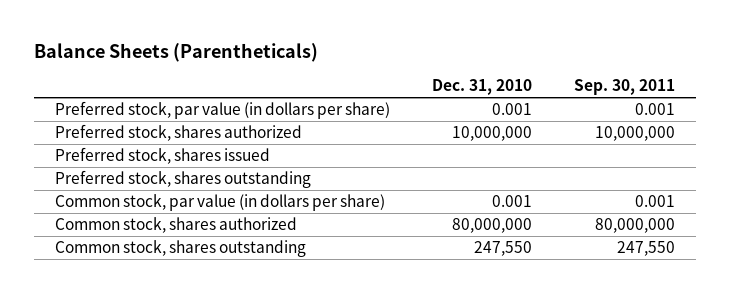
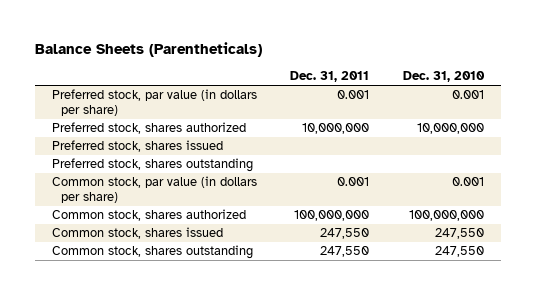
- | Dec. 31, 2010 | Sep. 30, 2011
+ | Dec. 31, 2011 | Dec. 31, 2010
- Common stock, shares authorized | 80,000,000 | 80,000,000
+ Common stock, shares authorized | 100,000,000 | 100,000,000
+ Common stock, shares issued | 247,550 | 247,550

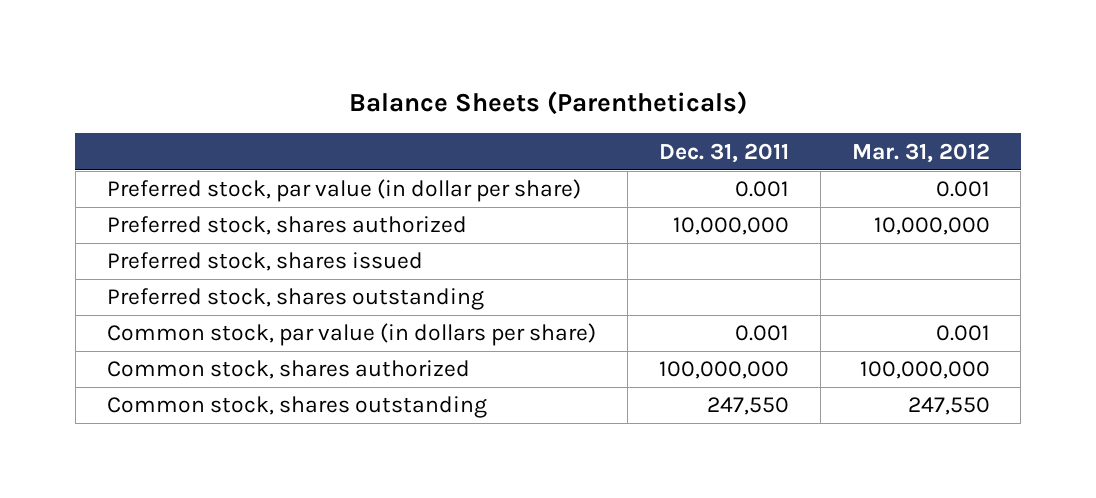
- | Dec. 31, 2011 | Dec. 31, 2010
+ | Dec. 31, 2011 | Mar. 31, 2012
- Preferred stock, par value (in dollars per share) | 0.001 | 0.001
+ Preferred stock, par value (in dollar per share) | 0.001 | 0.001
- Common stock, shares issued | 247,550 | 247,550

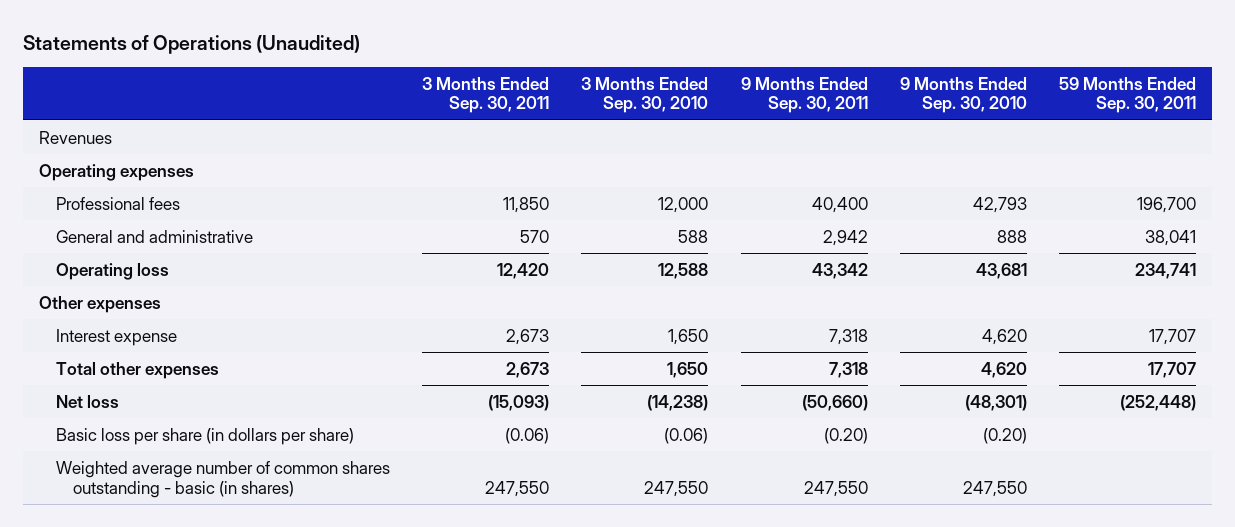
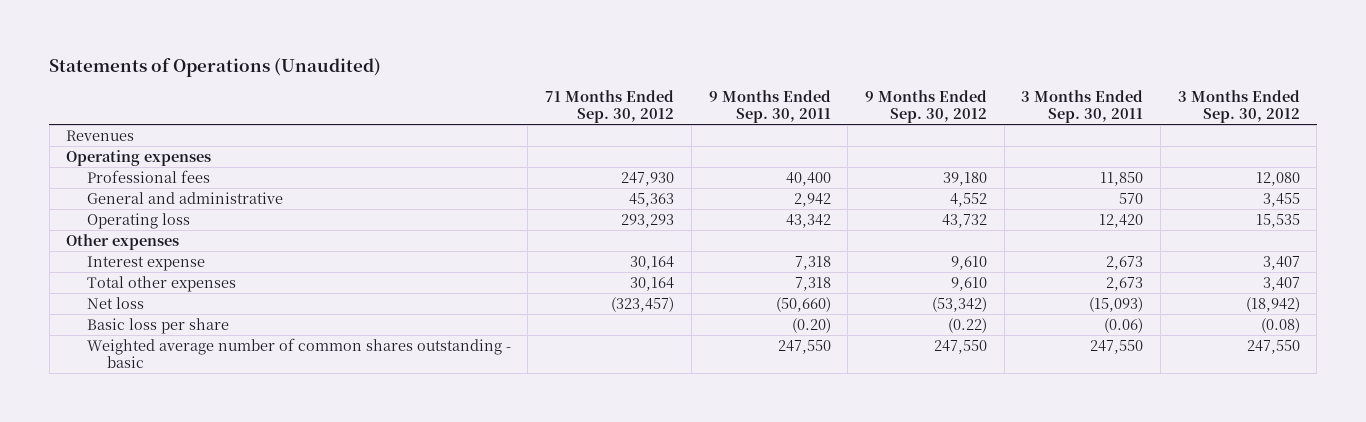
- | 3 Months Ended Sep. 30, 2011 | 3 Months Ended Sep. 30, 2010 | 9 Months Ended Sep. 30, 2011 | 9 Months Ended Sep. 30, 2010 | 59 Months Ended Sep. 30, 2011
+ | 71 Months Ended Sep. 30, 2012 | 9 Months Ended Sep. 30, 2011 | 9 Months Ended Sep. 30, 2012 | 3 Months Ended Sep. 30, 2011 | 3 Months Ended Sep. 30, 2012
- Basic loss per share (in dollars per share) | (0.06) | (0.06) | (0.20) | (0.20) |
- Weighted average number of common shares outstanding - basic (in shares) | 247,550 | 247,550 | 247,550 | 247,550 |
+ Basic loss per share | | (0.20) | (0.22) | (0.06) | (0.08)
+ Weighted average number of common shares outstanding - basic | | 247,550 | 247,550 | 247,550 | 247,550

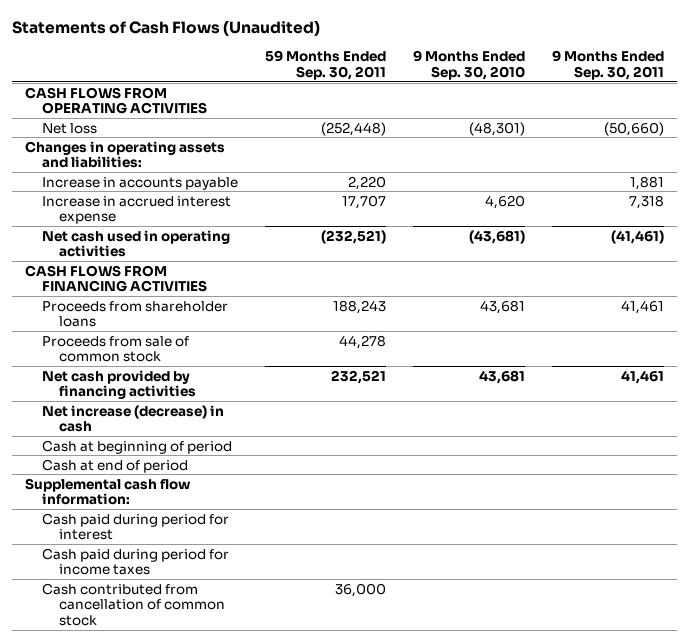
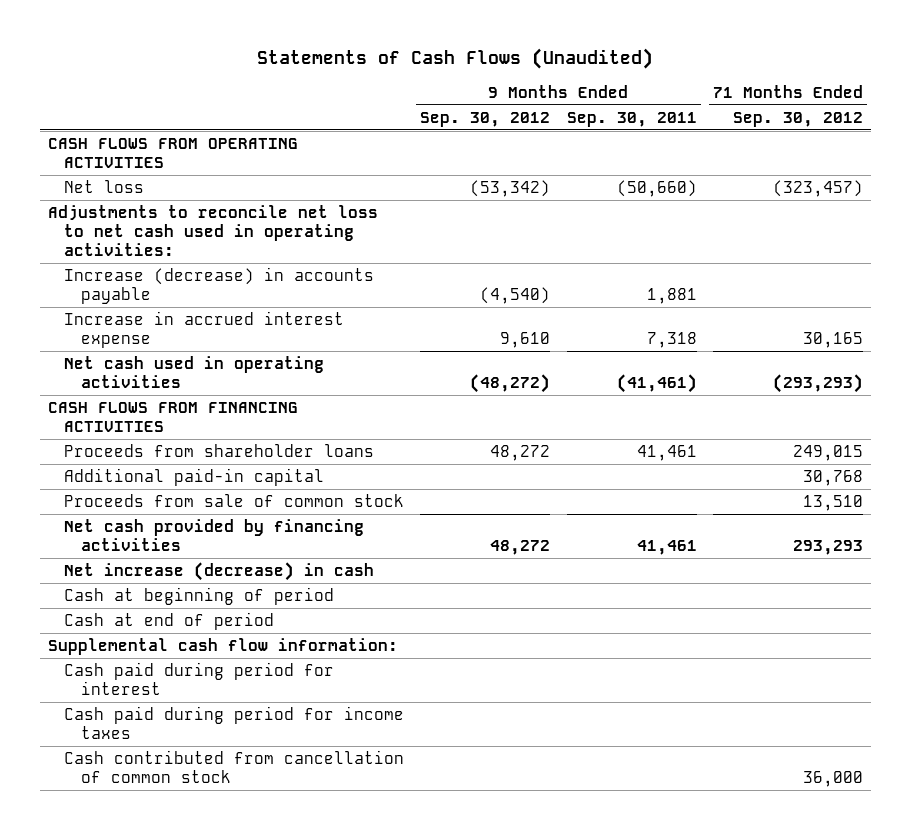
- | 59 Months Ended Sep. 30, 2011 | 9 Months Ended Sep. 30, 2010 | 9 Months Ended Sep. 30, 2011
+ | 9 Months Ended Sep. 30, 2012 | 9 Months Ended Sep. 30, 2011 | 71 Months Ended Sep. 30, 2012
- Changes in operating assets and liabilities:
- Increase in accounts payable | 2,220 | | 1,881
+ Adjustments to reconcile net loss to net cash used in operating activities:
+ Increase (decrease) in accounts payable | (4,540) | 1,881 |
+ Additional paid-in capital | | | 30,768

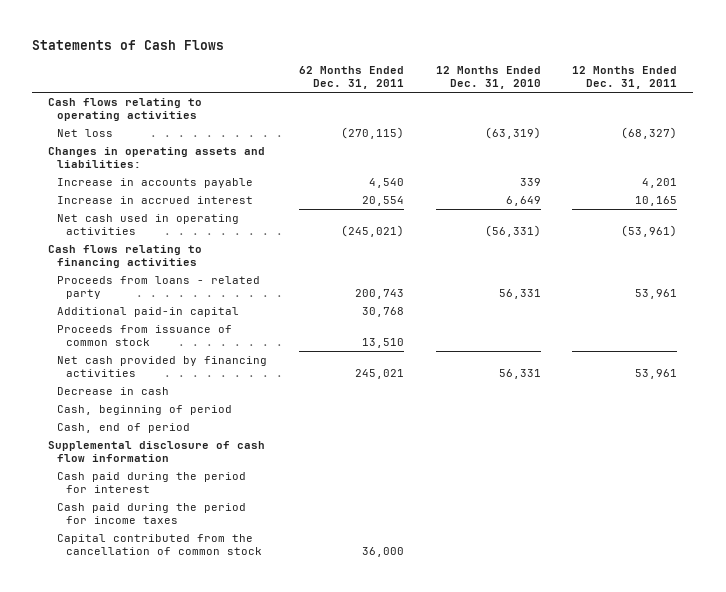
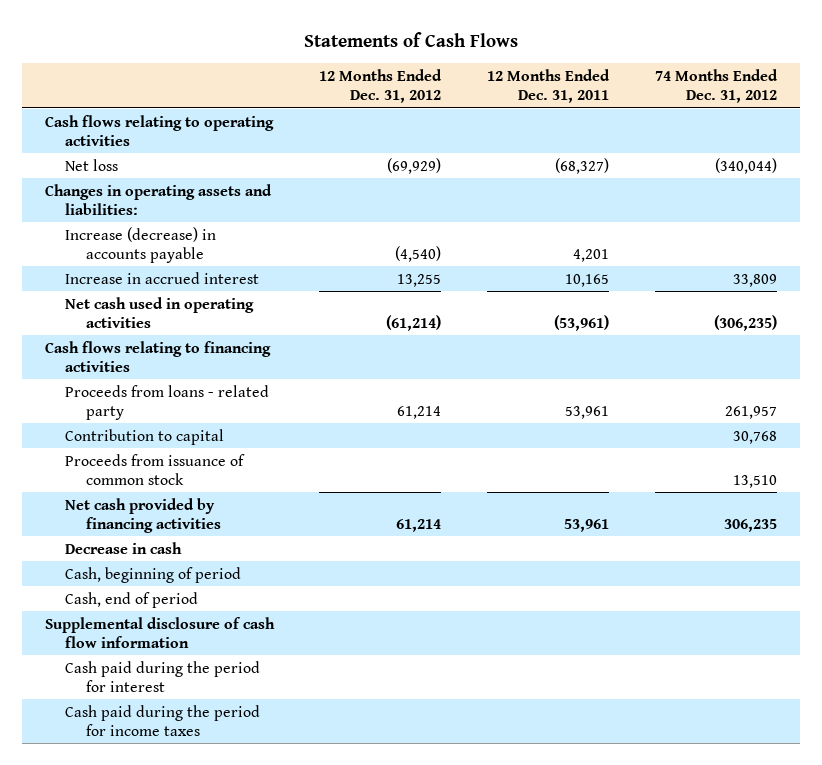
- | 62 Months Ended Dec. 31, 2011 | 12 Months Ended Dec. 31, 2010 | 12 Months Ended Dec. 31, 2011
+ | 12 Months Ended Dec. 31, 2012 | 12 Months Ended Dec. 31, 2011 | 74 Months Ended Dec. 31, 2012
- Increase in accounts payable | 4,540 | 339 | 4,201
+ Increase (decrease) in accounts payable | (4,540) | 4,201 |
- Additional paid-in capital | 30,768 | |
+ Contribution to capital | | | 30,768
- Capital contributed from the cancellation of common stock | 36,000 | |

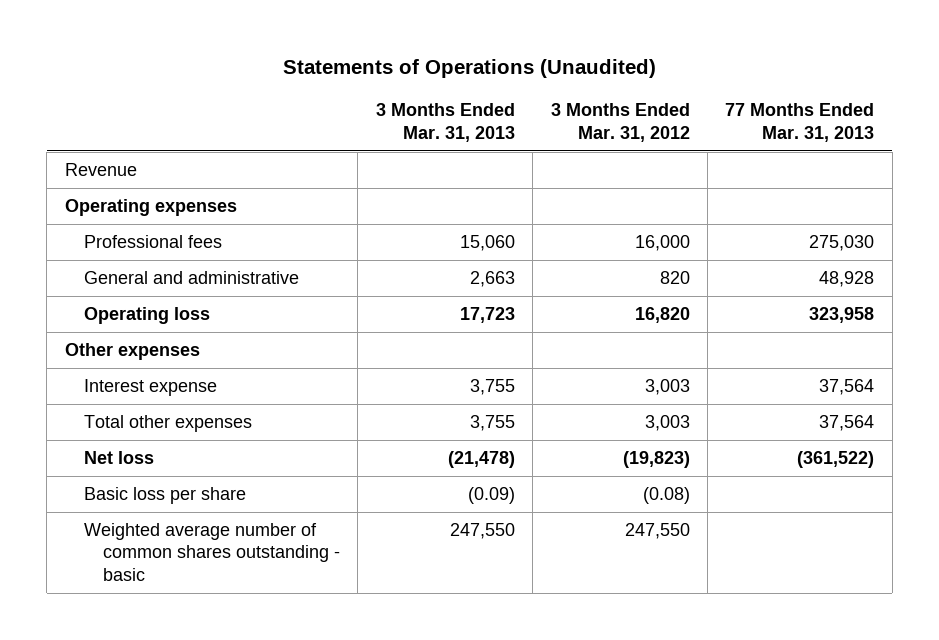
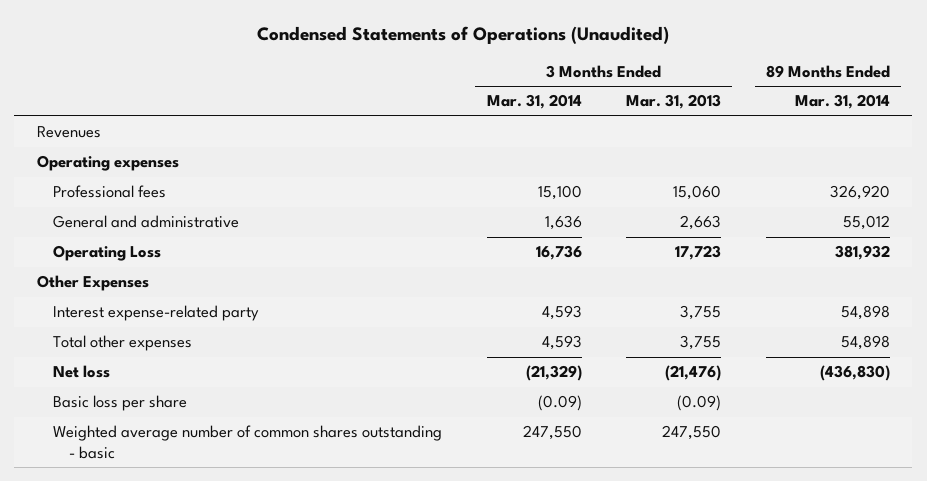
- Statements of Operations (Unaudited)
+ Condensed Statements of Operations (Unaudited)
- | 3 Months Ended Mar. 31, 2013 | 3 Months Ended Mar. 31, 2012 | 77 Months Ended Mar. 31, 2013
+ | 3 Months Ended Mar. 31, 2014 | 3 Months Ended Mar. 31, 2013 | 89 Months Ended Mar. 31, 2014
- Revenue
+ Revenues
- Operating loss | 17,723 | 16,820 | 323,958
- Other expenses
- Interest expense | 3,755 | 3,003 | 37,564
+ Operating Loss | 16,736 | 17,723 | 381,932
+ Other Expenses
+ Interest expense-related party | 4,593 | 3,755 | 54,898
- Net loss | (21,478) | (19,823) | (361,522)
+ Net loss | (21,329) | (21,476) | (436,830)

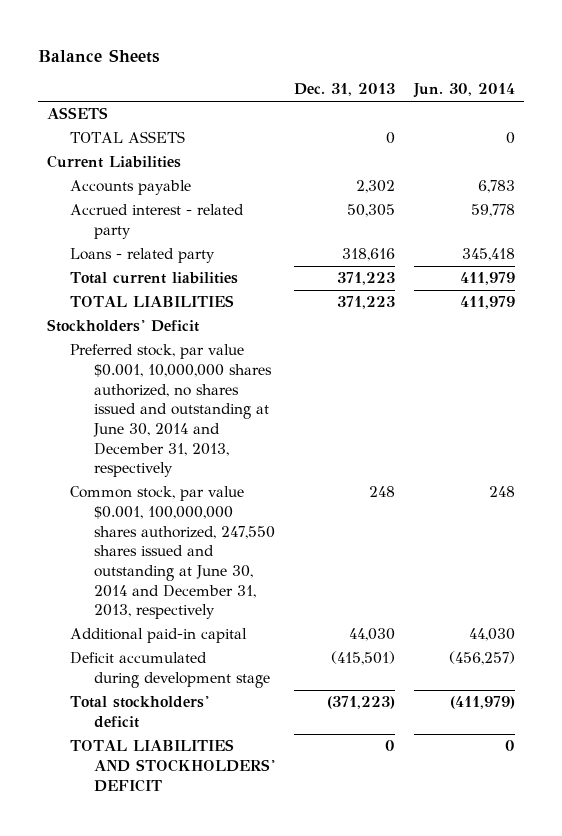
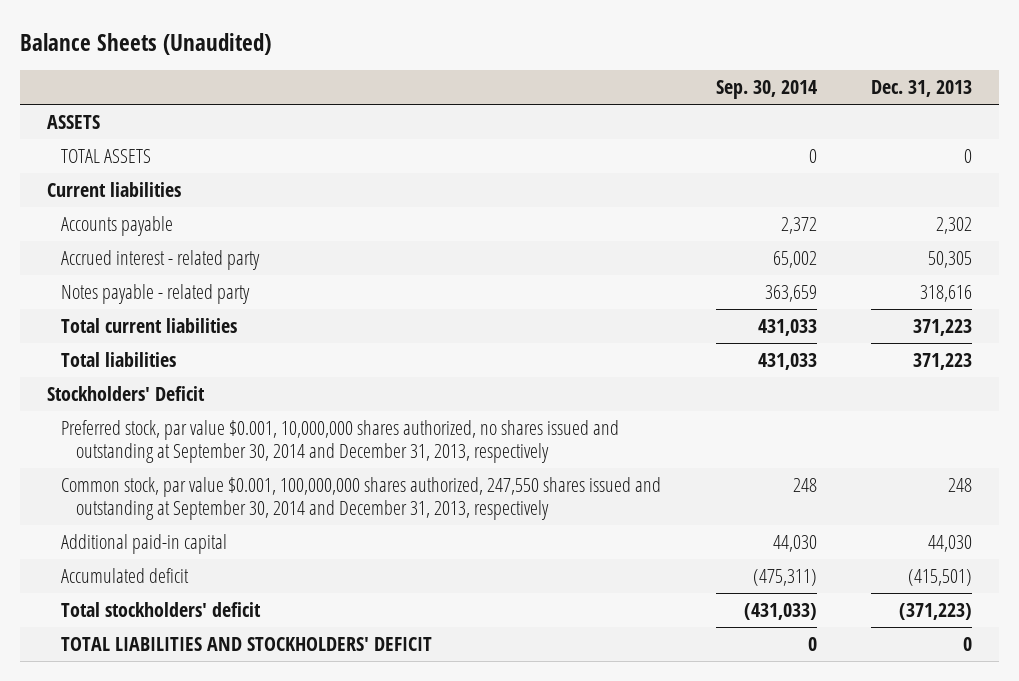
- Balance Sheets
+ Balance Sheets (Unaudited)
- | Dec. 31, 2013 | Jun. 30, 2014
+ | Sep. 30, 2014 | Dec. 31, 2013
- Current Liabilities
+ Current liabilities
- Loans - related party | 318,616 | 345,418
+ Notes payable - related party | 363,659 | 318,616
- TOTAL LIABILITIES | 371,223 | 411,979
+ Total liabilities | 431,033 | 371,223
- Preferred stock, par value $0.001, 10,000,000 shares authorized, no shares issued and outstanding at June 30, 2014 and December 31, 2013, respectively
- Common stock, par value $0.001, 100,000,000 shares authorized, 247,550 shares issued and outstanding at June 30, 2014 and December 31, 2013, respectively | 248 | 248
+ Preferred stock, par value $0.001, 10,000,000 shares authorized, no shares issued and outstanding at September 30, 2014 and December 31, 2013, respectively
+ Common stock, par value $0.001, 100,000,000 shares authorized, 247,550 shares issued and outstanding at September 30, 2014 and December 31, 2013, respectively | 248 | 248
- Deficit accumulated during development stage | (415,501) | (456,257)
+ Accumulated deficit | (475,311) | (415,501)

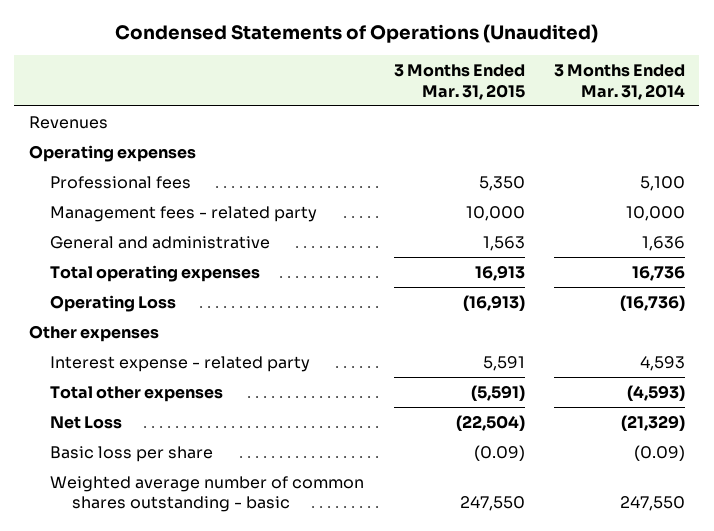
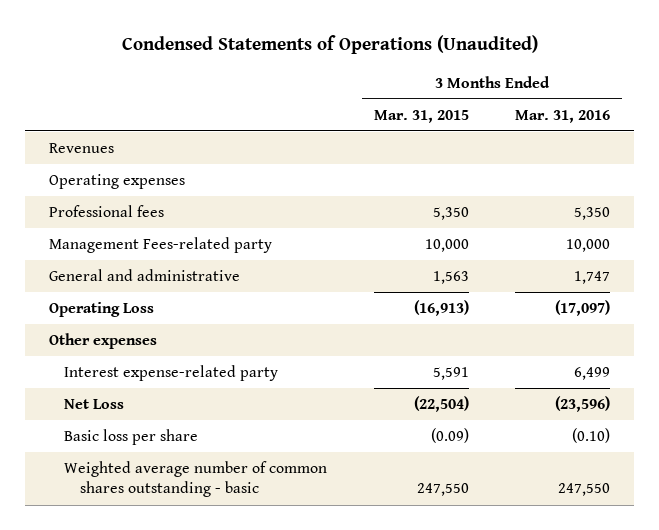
- | 3 Months Ended Mar. 31, 2015 | 3 Months Ended Mar. 31, 2014
+ | 3 Months Ended Mar. 31, 2015 | 3 Months Ended Mar. 31, 2016
- Management fees - related party | 10,000 | 10,000
+ Management Fees-related party | 10,000 | 10,000
- Total operating expenses | 16,913 | 16,736
- Interest expense - related party | 5,591 | 4,593
- Total other expenses | (5,591) | (4,593)
+ Interest expense-related party | 5,591 | 6,499

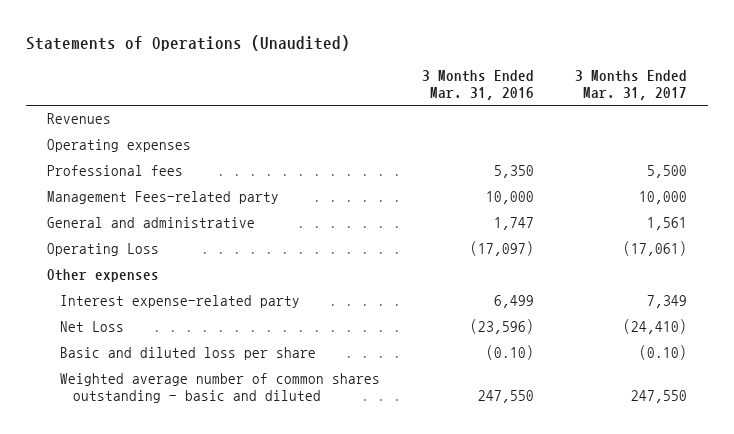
- Condensed Statements of Operations (Unaudited)
+ Statements of Operations (Unaudited)
- | 3 Months Ended Mar. 31, 2015 | 3 Months Ended Mar. 31, 2016
+ | 3 Months Ended Mar. 31, 2016 | 3 Months Ended Mar. 31, 2017
- Basic loss per share | (0.09) | (0.10)
- Weighted average number of common shares outstanding - basic | 247,550 | 247,550
+ Basic and diluted loss per share | (0.10) | (0.10)
+ Weighted average number of common shares outstanding - basic and diluted | 247,550 | 247,550

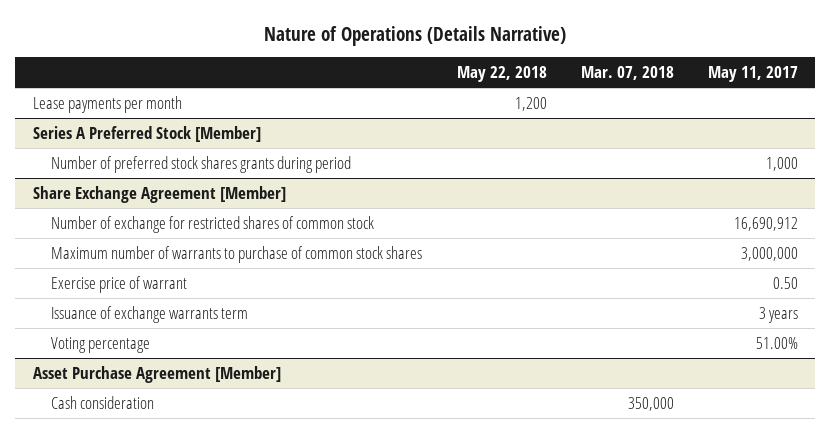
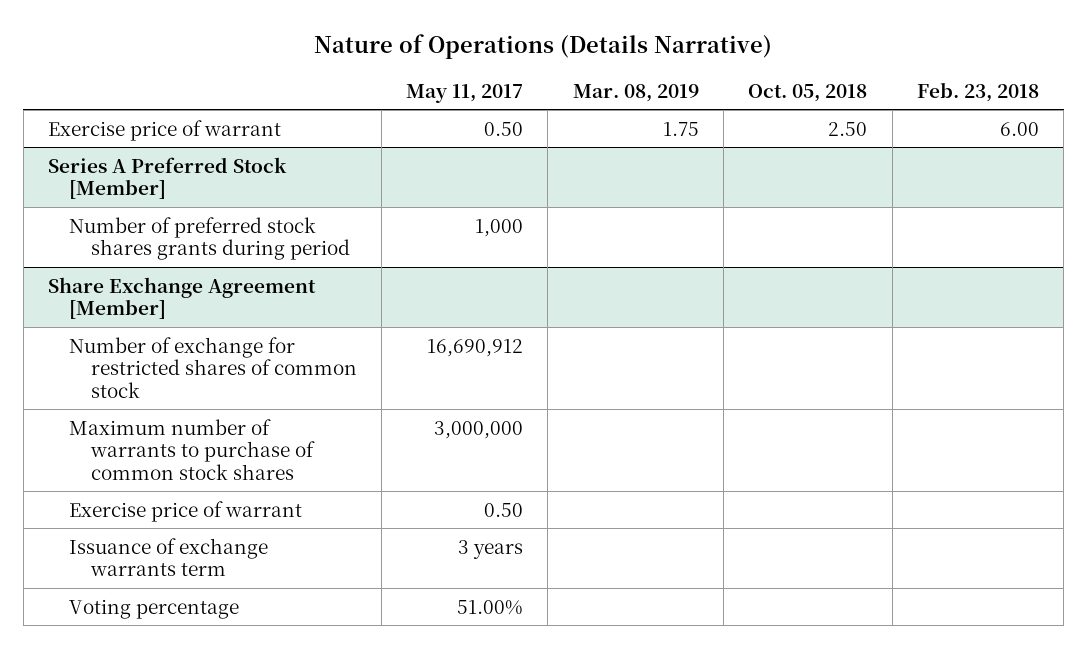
- | May 22, 2018 | Mar. 07, 2018 | May 11, 2017
+ | May 11, 2017 | Mar. 08, 2019 | Oct. 05, 2018 | Feb. 23, 2018
- Lease payments per month | 1,200 | |
+ Exercise price of warrant | 0.50 | 1.75 | 2.50 | 6.00
- Asset Purchase Agreement [Member]
- Cash consideration | | 350,000 |

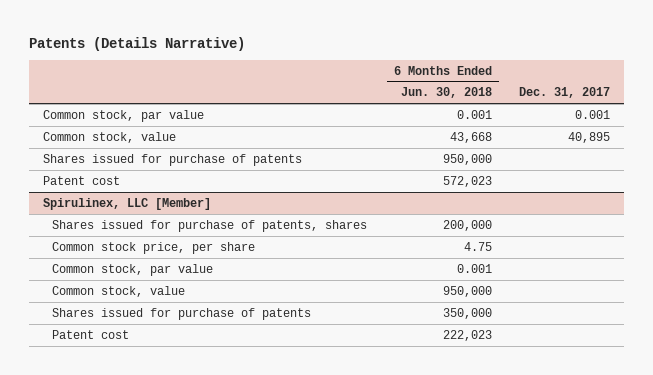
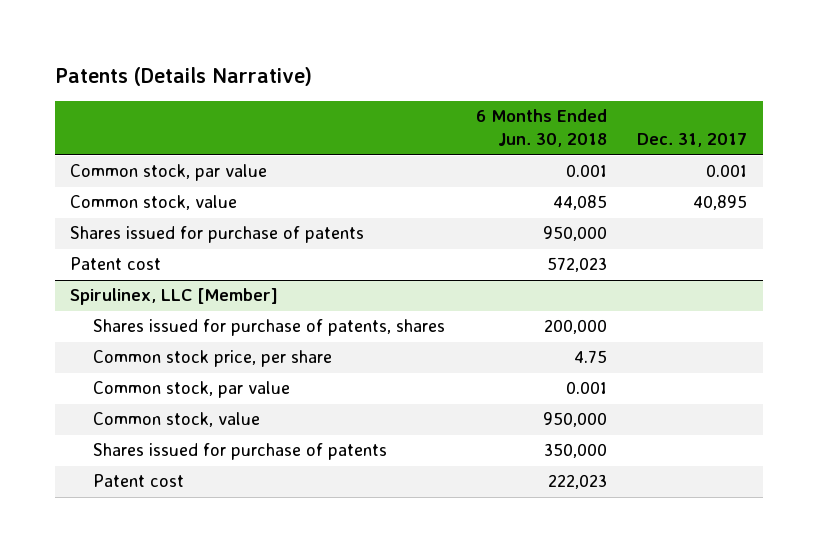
- Common stock, value | 43,668 | 40,895
+ Common stock, value | 44,085 | 40,895

